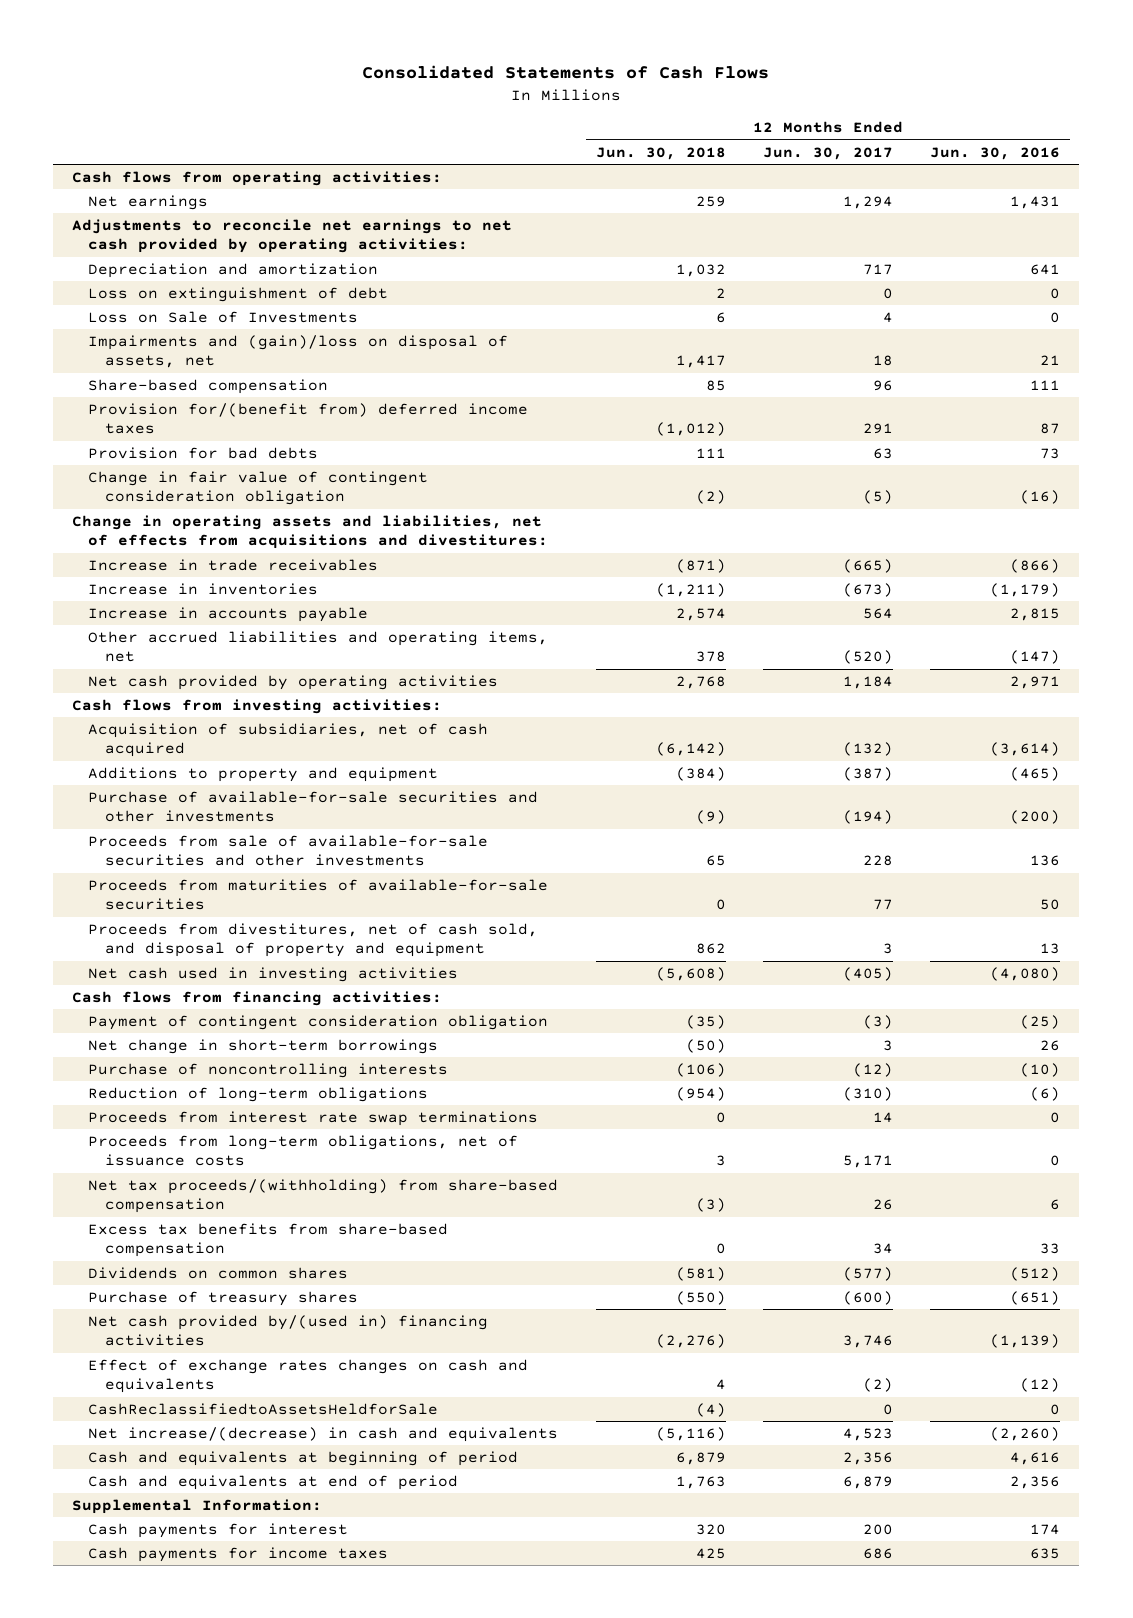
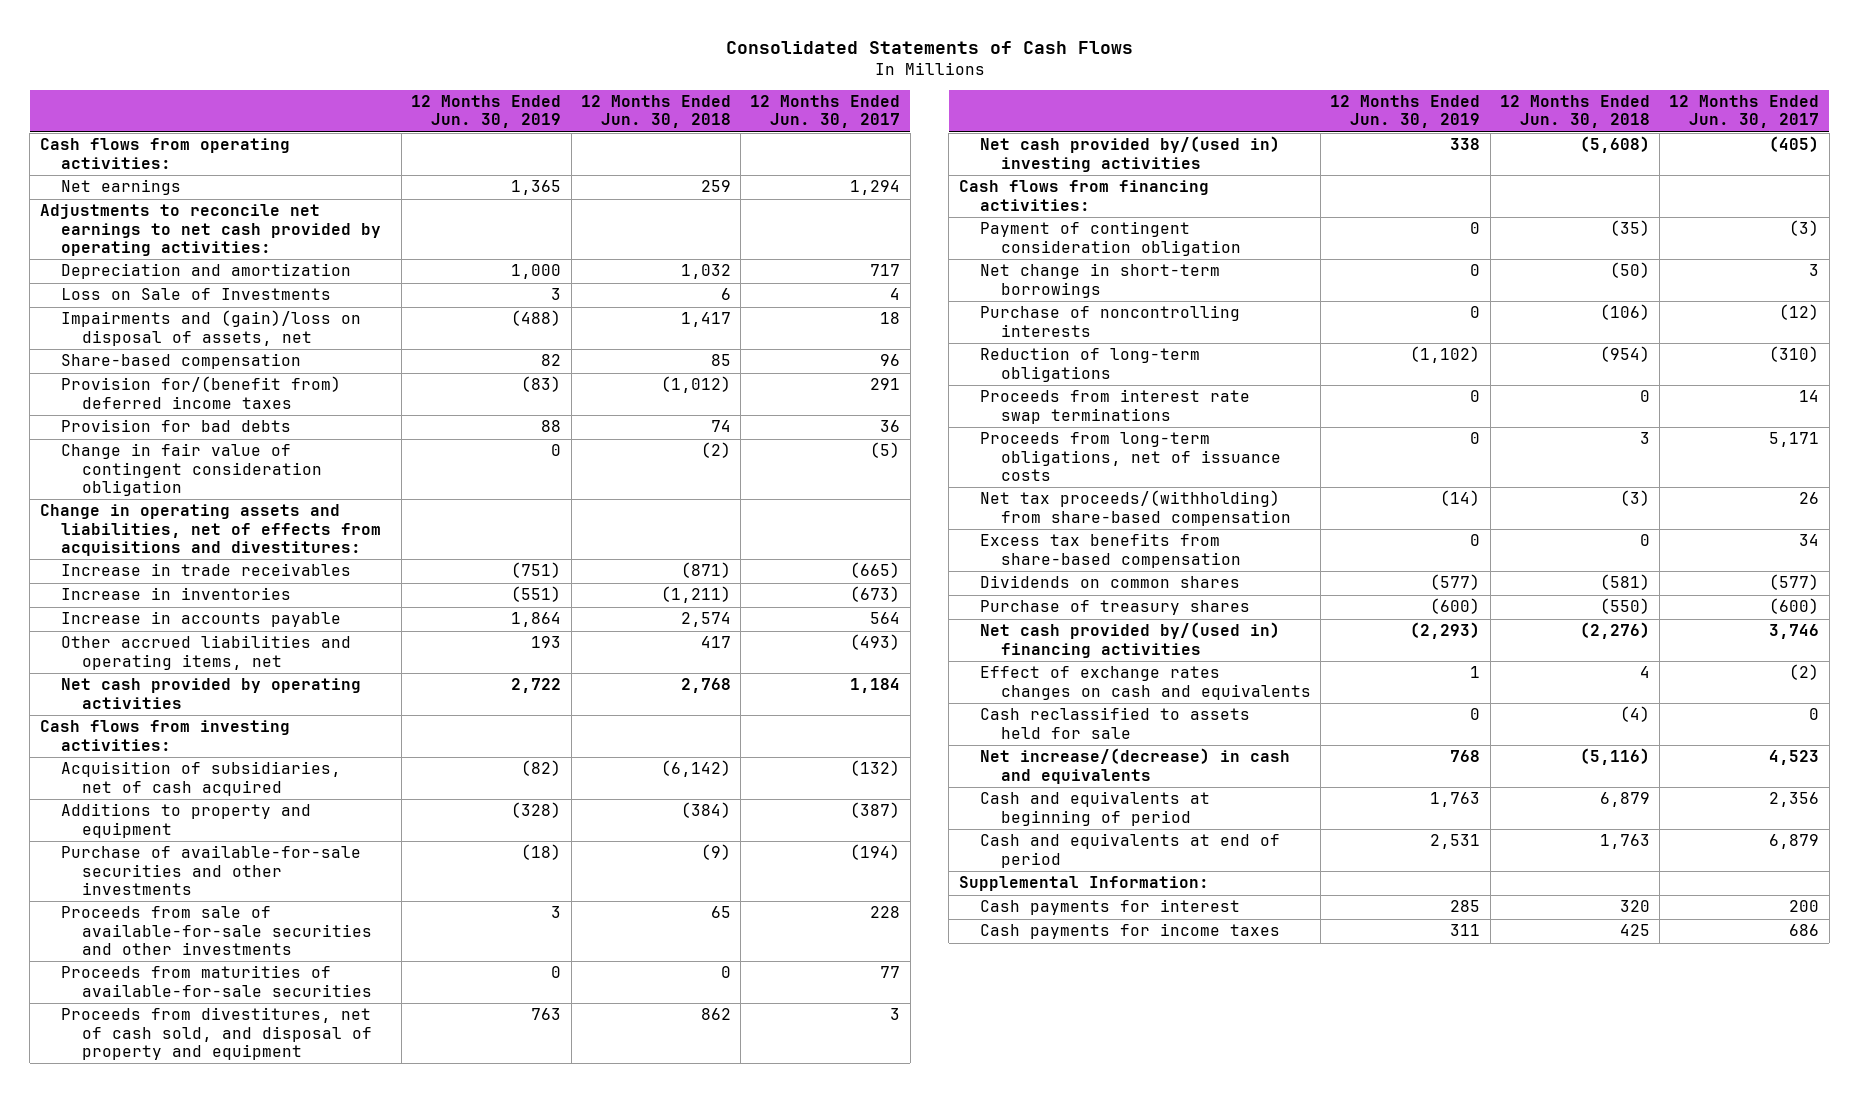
- | 12 Months Ended Jun. 30, 2018 | 12 Months Ended Jun. 30, 2017 | 12 Months Ended Jun. 30, 2016
+ | 12 Months Ended Jun. 30, 2019 | 12 Months Ended Jun. 30, 2018 | 12 Months Ended Jun. 30, 2017
- Loss on extinguishment of debt | 2 | 0 | 0
- Provision for bad debts | 111 | 63 | 73
+ Provision for bad debts | 88 | 74 | 36
- Other accrued liabilities and operating items, net | 378 | (520) | (147)
+ Other accrued liabilities and operating items, net | 193 | 417 | (493)
- Net cash used in investing activities | (5,608) | (405) | (4,080)
+ Net cash provided by/(used in) investing activities | 338 | (5,608) | (405)
- CashReclassifiedtoAssetsHeldforSale | (4) | 0 | 0
+ Cash reclassified to assets held for sale | 0 | (4) | 0

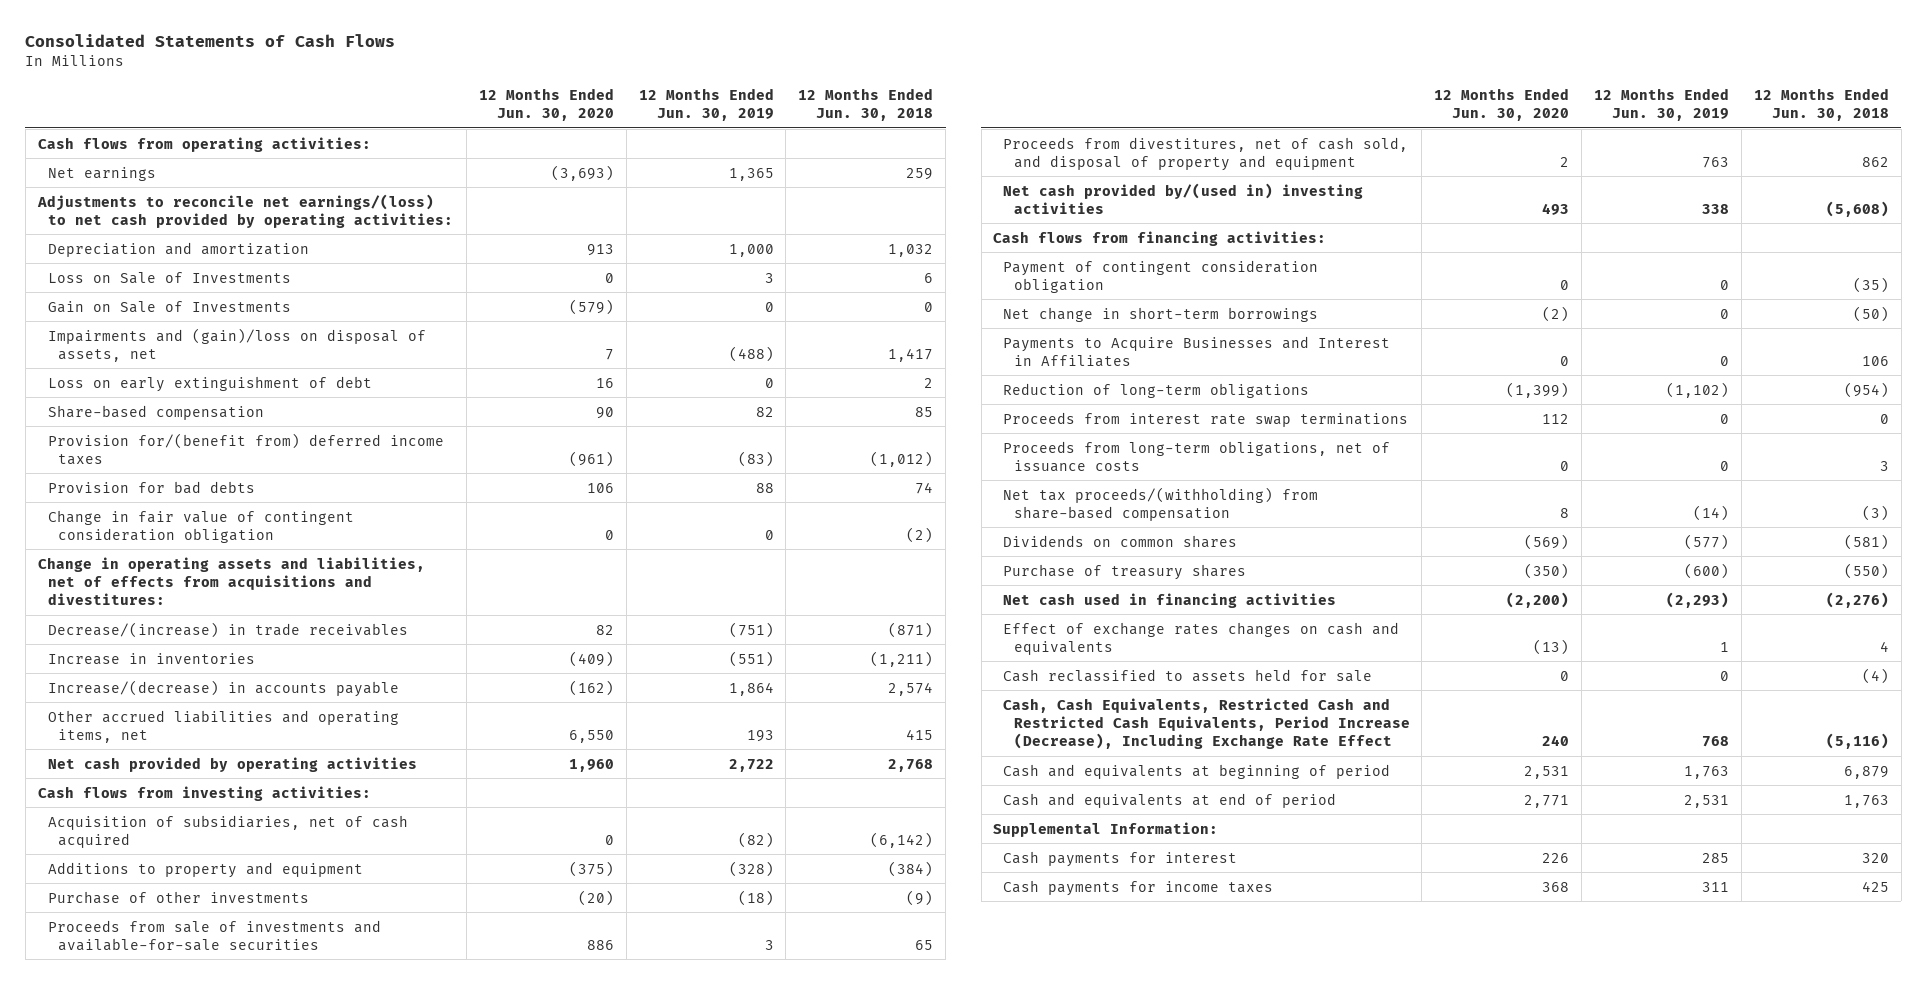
- | 12 Months Ended Jun. 30, 2019 | 12 Months Ended Jun. 30, 2018 | 12 Months Ended Jun. 30, 2017
+ | 12 Months Ended Jun. 30, 2020 | 12 Months Ended Jun. 30, 2019 | 12 Months Ended Jun. 30, 2018
- Adjustments to reconcile net earnings to net cash provided by operating activities:
+ Adjustments to reconcile net earnings/(loss) to net cash provided by operating activities:
+ Gain on Sale of Investments | (579) | 0 | 0
+ Loss on early extinguishment of debt | 16 | 0 | 2
- Increase in trade receivables | (751) | (871) | (665)
+ Decrease/(increase) in trade receivables | 82 | (751) | (871)
- Increase in accounts payable | 1,864 | 2,574 | 564
- Other accrued liabilities and operating items, net | 193 | 417 | (493)
+ Increase/(decrease) in accounts payable | (162) | 1,864 | 2,574
+ Other accrued liabilities and operating items, net | 6,550 | 193 | 415
- Purchase of available-for-sale securities and other investments | (18) | (9) | (194)
- Proceeds from sale of available-for-sale securities and other investments | 3 | 65 | 228
- Proceeds from maturities of available-for-sale securities | 0 | 0 | 77
+ Purchase of other investments | (20) | (18) | (9)
+ Proceeds from sale of investments and available-for-sale securities | 886 | 3 | 65
- Purchase of noncontrolling interests | 0 | (106) | (12)
+ Payments to Acquire Businesses and Interest in Affiliates | 0 | 0 | 106
- Excess tax benefits from share-based compensation | 0 | 0 | 34
- Net cash provided by/(used in) financing activities | (2,293) | (2,276) | 3,746
+ Net cash used in financing activities | (2,200) | (2,293) | (2,276)
- Net increase/(decrease) in cash and equivalents | 768 | (5,116) | 4,523
+ Cash, Cash Equivalents, Restricted Cash and Restricted Cash Equivalents, Period Increase (Decrease), Including Exchange Rate Effect | 240 | 768 | (5,116)

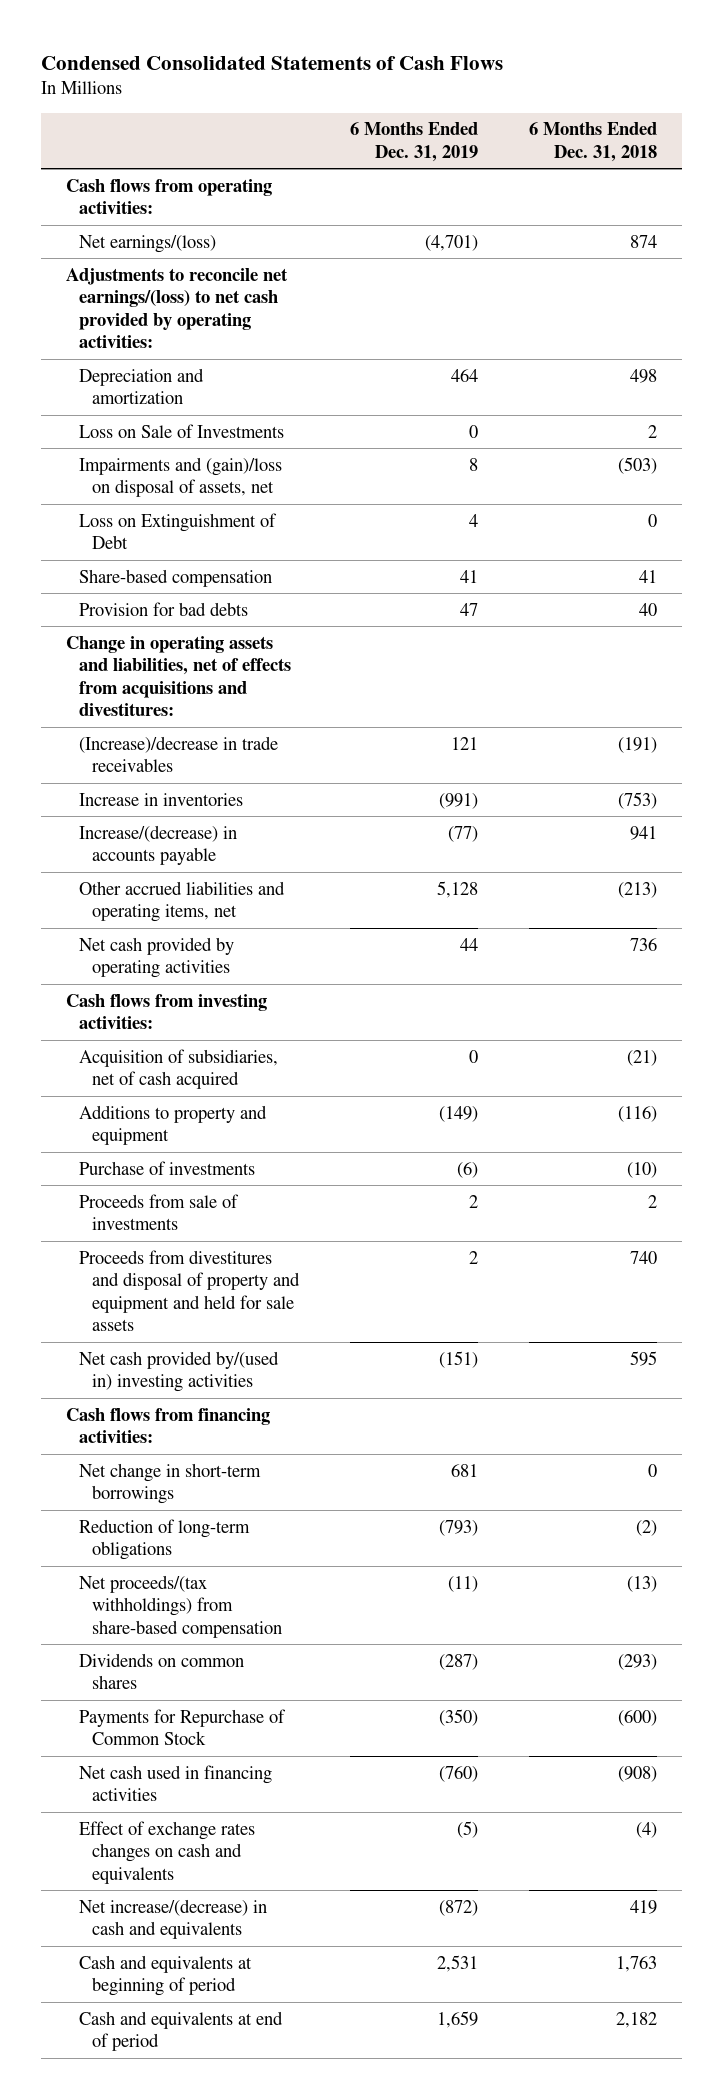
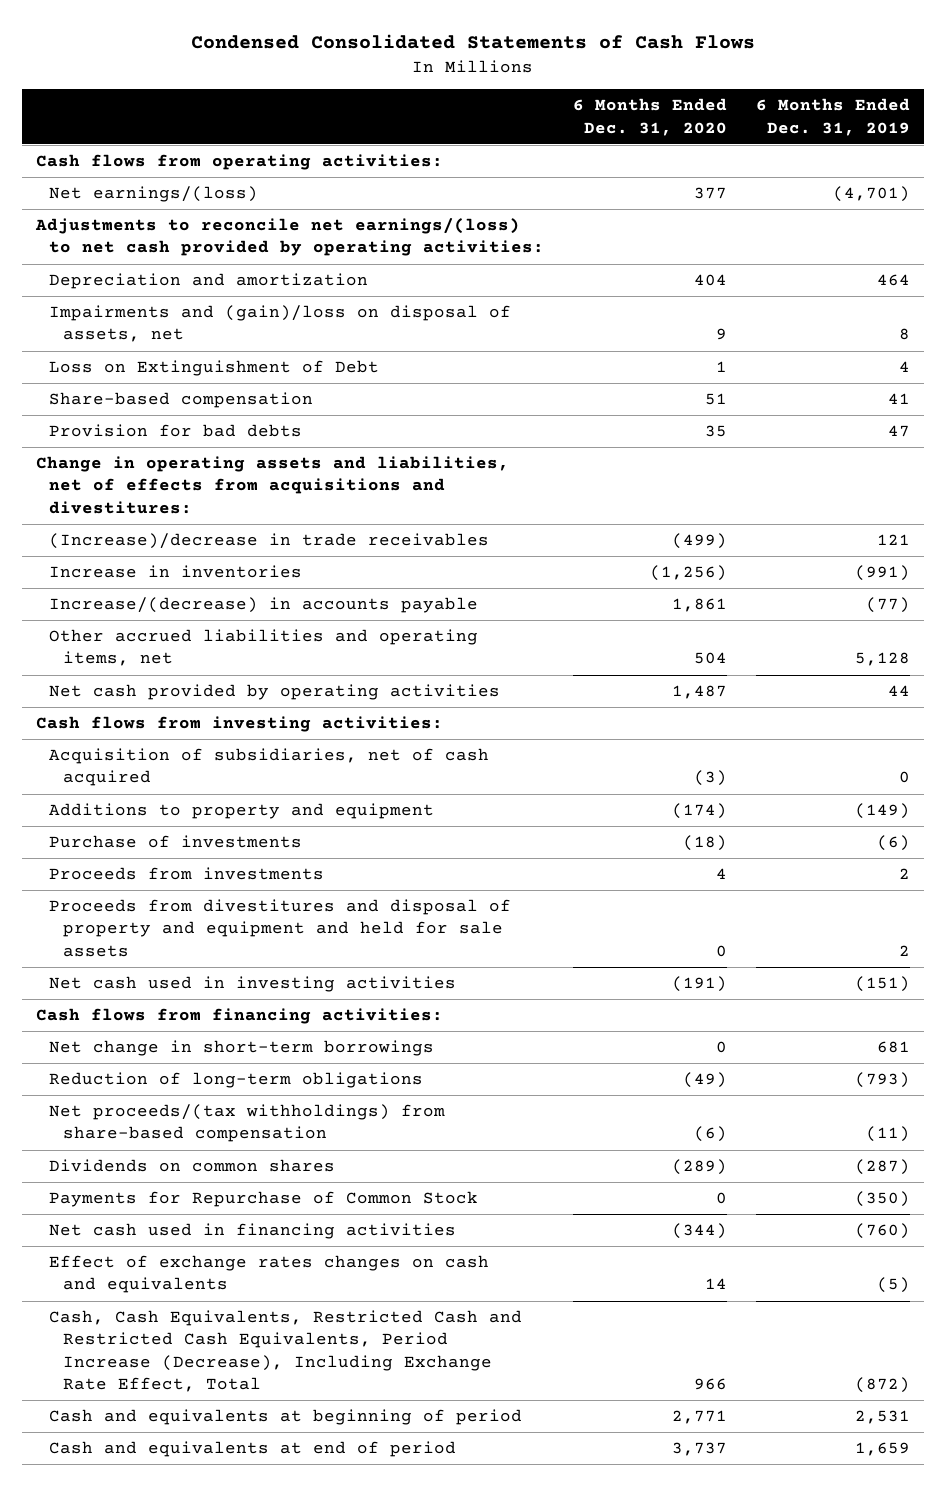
- | 6 Months Ended Dec. 31, 2019 | 6 Months Ended Dec. 31, 2018
+ | 6 Months Ended Dec. 31, 2020 | 6 Months Ended Dec. 31, 2019
- Loss on Sale of Investments | 0 | 2
- Proceeds from sale of investments | 2 | 2
+ Proceeds from investments | 4 | 2
- Net cash provided by/(used in) investing activities | (151) | 595
+ Net cash used in investing activities | (191) | (151)
- Net increase/(decrease) in cash and equivalents | (872) | 419
+ Cash, Cash Equivalents, Restricted Cash and Restricted Cash Equivalents, Period Increase (Decrease), Including Exchange Rate Effect, Total | 966 | (872)

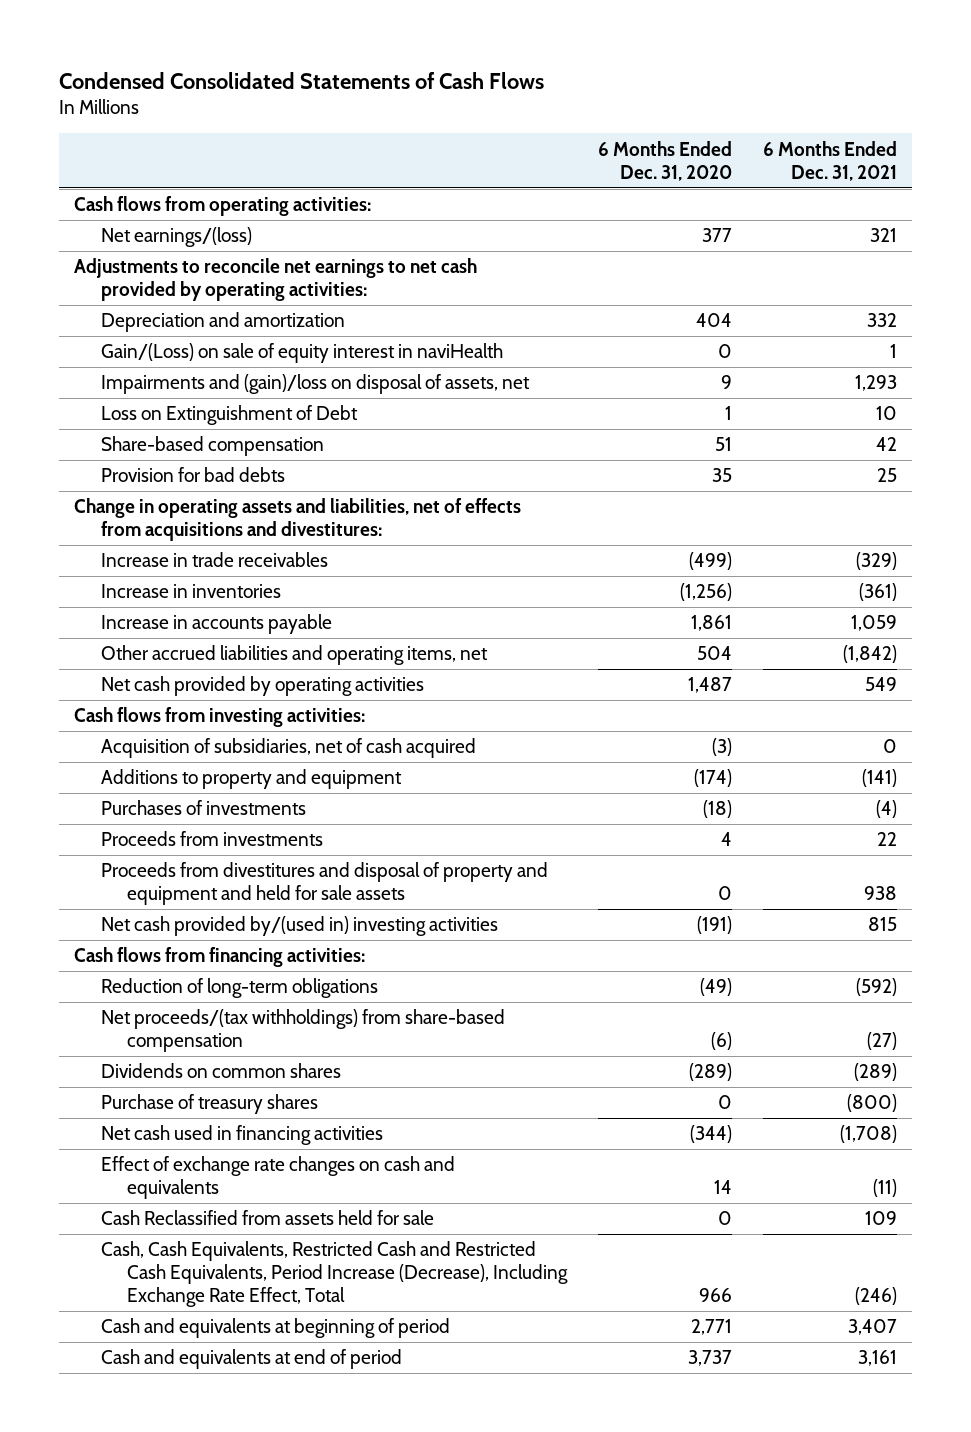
- | 6 Months Ended Dec. 31, 2020 | 6 Months Ended Dec. 31, 2019
+ | 6 Months Ended Dec. 31, 2020 | 6 Months Ended Dec. 31, 2021
- Adjustments to reconcile net earnings/(loss) to net cash provided by operating activities:
+ Adjustments to reconcile net earnings to net cash provided by operating activities:
+ Gain/(Loss) on sale of equity interest in naviHealth | 0 | 1
- (Increase)/decrease in trade receivables | (499) | 121
+ Increase in trade receivables | (499) | (329)
- Increase/(decrease) in accounts payable | 1,861 | (77)
+ Increase in accounts payable | 1,861 | 1,059
- Purchase of investments | (18) | (6)
+ Purchases of investments | (18) | (4)
- Net cash used in investing activities | (191) | (151)
+ Net cash provided by/(used in) investing activities | (191) | 815
- Net change in short-term borrowings | 0 | 681
- Payments for Repurchase of Common Stock | 0 | (350)
+ Purchase of treasury shares | 0 | (800)
- Effect of exchange rates changes on cash and equivalents | 14 | (5)
+ Effect of exchange rate changes on cash and equivalents | 14 | (11)
+ Cash Reclassified from assets held for sale | 0 | 109

